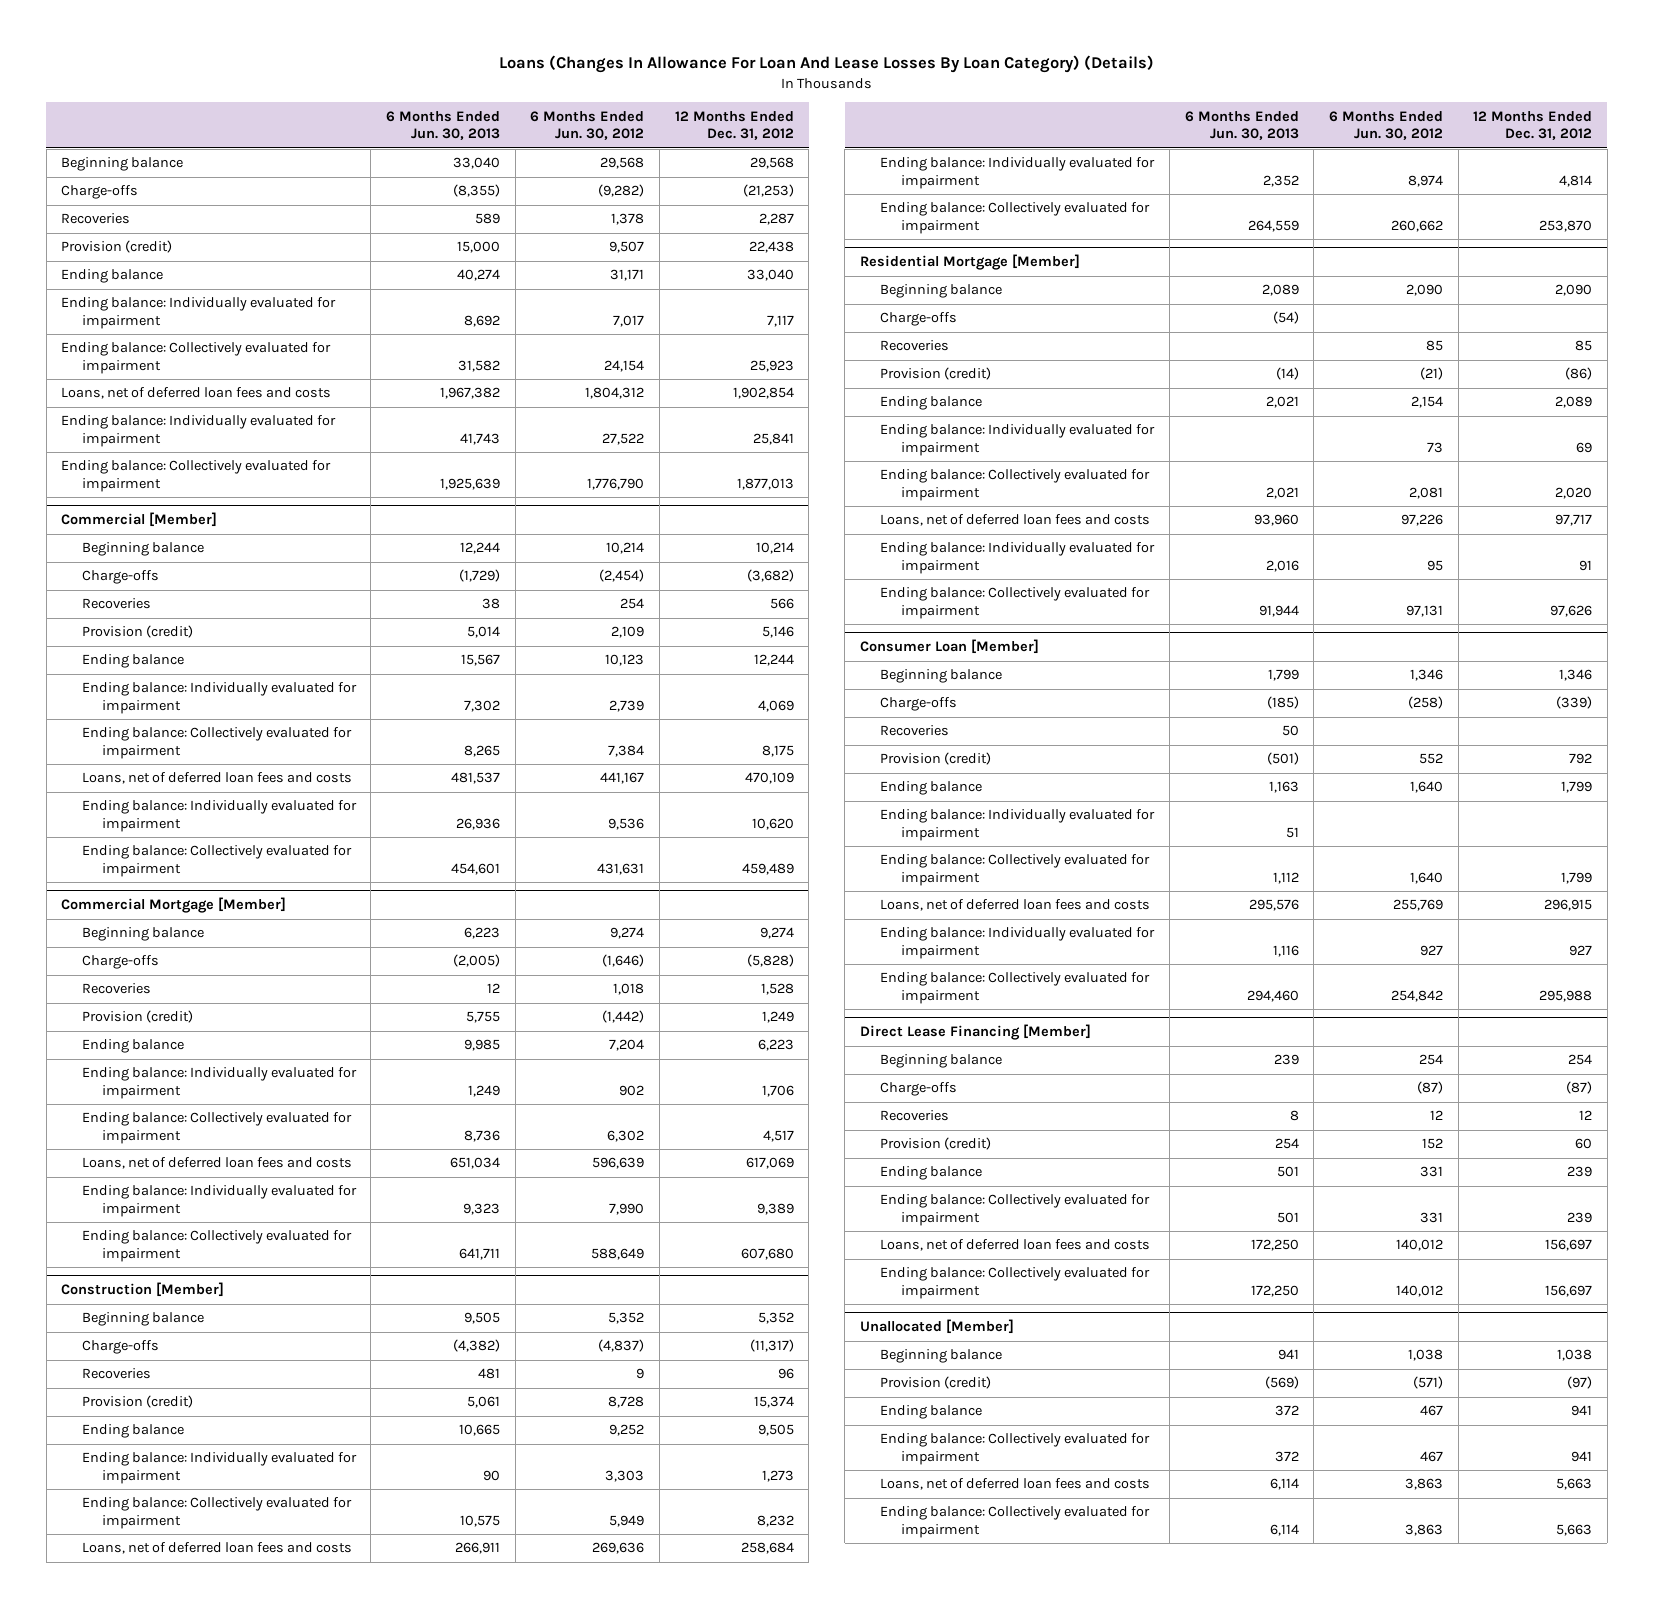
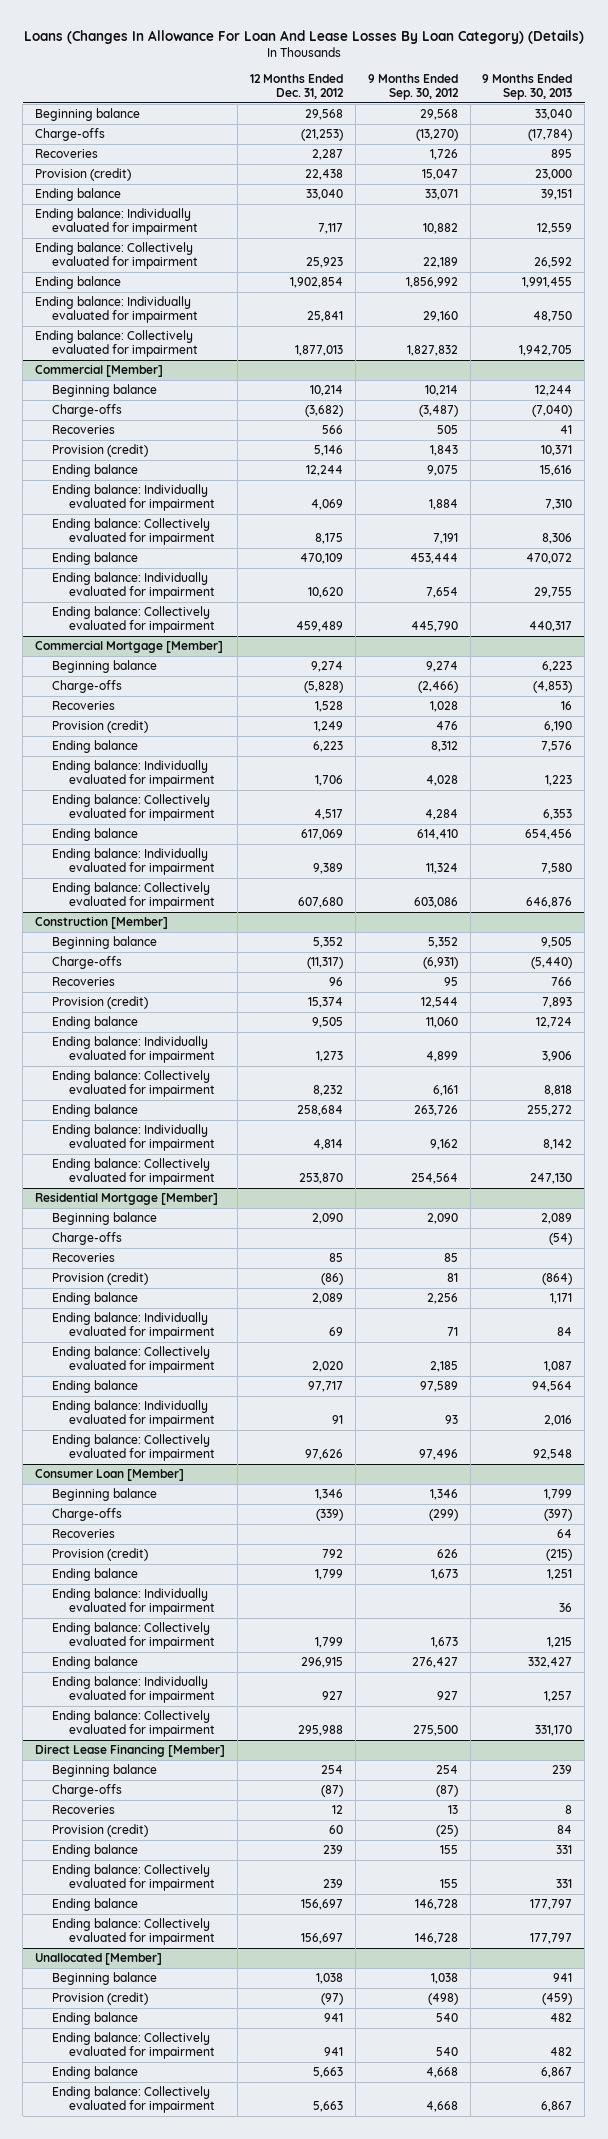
- | 6 Months Ended Jun. 30, 2013 | 6 Months Ended Jun. 30, 2012 | 12 Months Ended Dec. 31, 2012
+ | 12 Months Ended Dec. 31, 2012 | 9 Months Ended Sep. 30, 2012 | 9 Months Ended Sep. 30, 2013
- Loans, net of deferred loan fees and costs | 1,967,382 | 1,804,312 | 1,902,854
+ Ending balance | 1,902,854 | 1,856,992 | 1,991,455
@ Commercial [Member]
- Loans, net of deferred loan fees and costs | 481,537 | 441,167 | 470,109
+ Ending balance | 470,109 | 453,444 | 470,072
@ Commercial Mortgage [Member]
- Loans, net of deferred loan fees and costs | 651,034 | 596,639 | 617,069
+ Ending balance | 617,069 | 614,410 | 654,456
@ Construction [Member]
- Loans, net of deferred loan fees and costs | 266,911 | 269,636 | 258,684
+ Ending balance | 258,684 | 263,726 | 255,272
@ Residential Mortgage [Member]
- Loans, net of deferred loan fees and costs | 93,960 | 97,226 | 97,717
+ Ending balance | 97,717 | 97,589 | 94,564
@ Consumer Loan [Member]
- Loans, net of deferred loan fees and costs | 295,576 | 255,769 | 296,915
+ Ending balance | 296,915 | 276,427 | 332,427
@ Direct Lease Financing [Member]
- Loans, net of deferred loan fees and costs | 172,250 | 140,012 | 156,697
+ Ending balance | 156,697 | 146,728 | 177,797
@ Unallocated [Member]
- Loans, net of deferred loan fees and costs | 6,114 | 3,863 | 5,663
+ Ending balance | 5,663 | 4,668 | 6,867

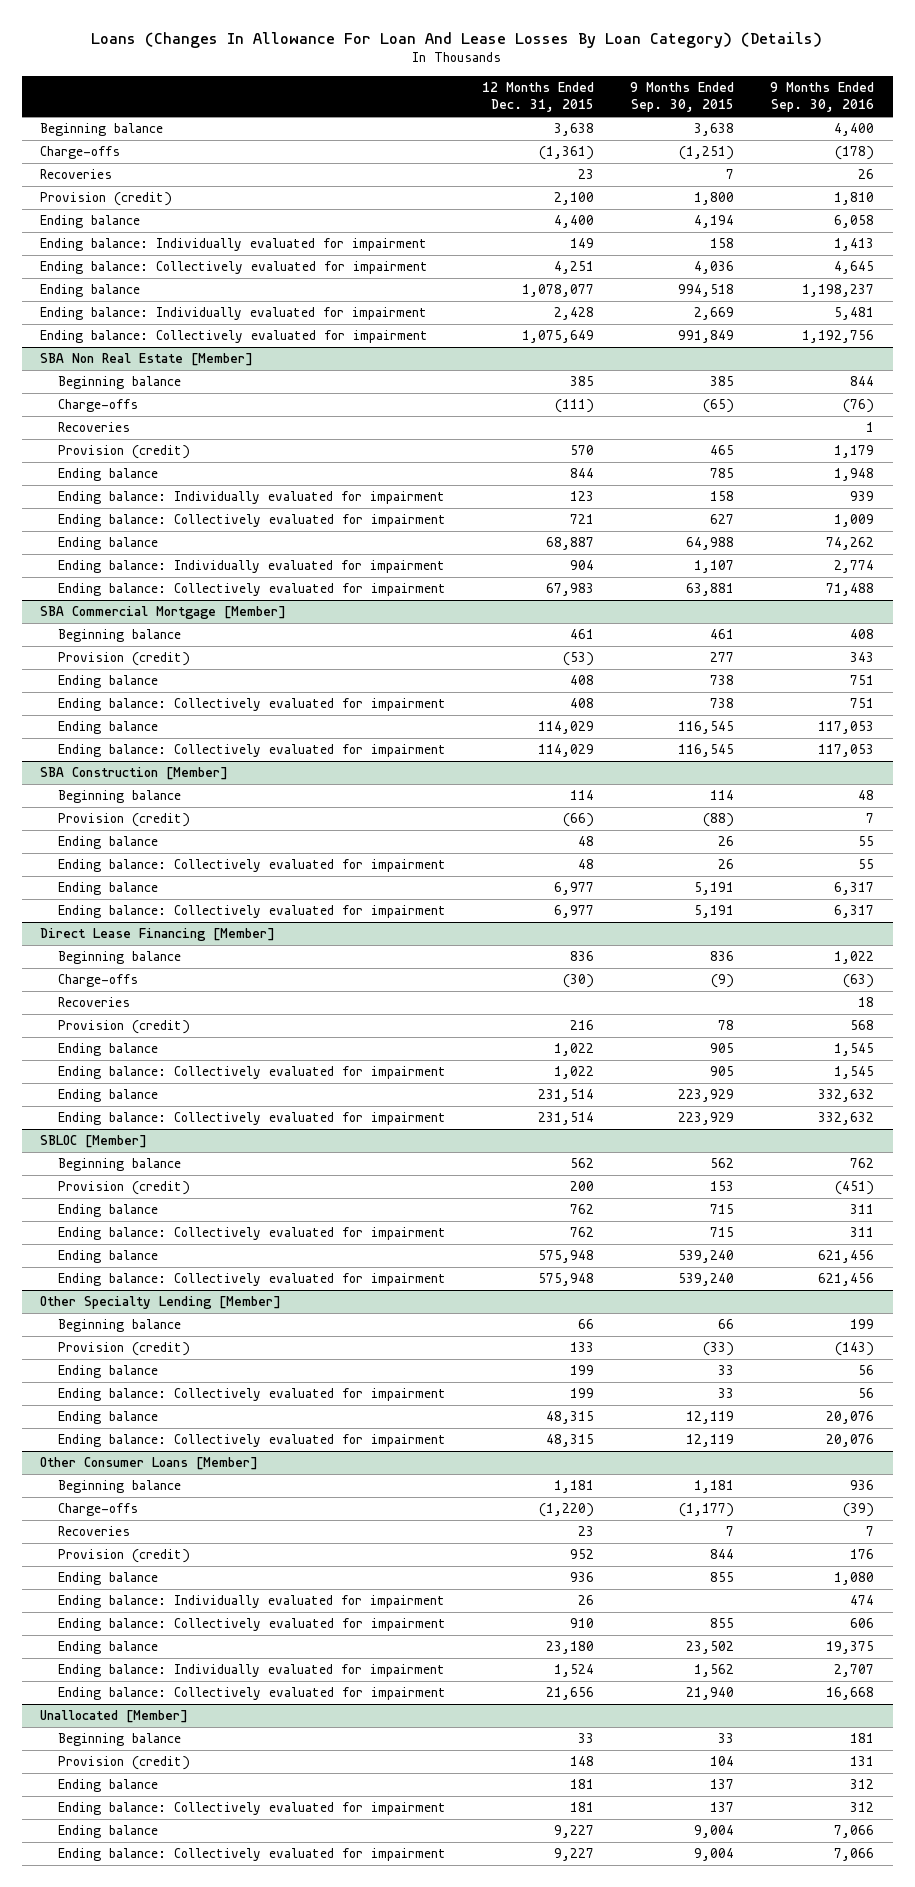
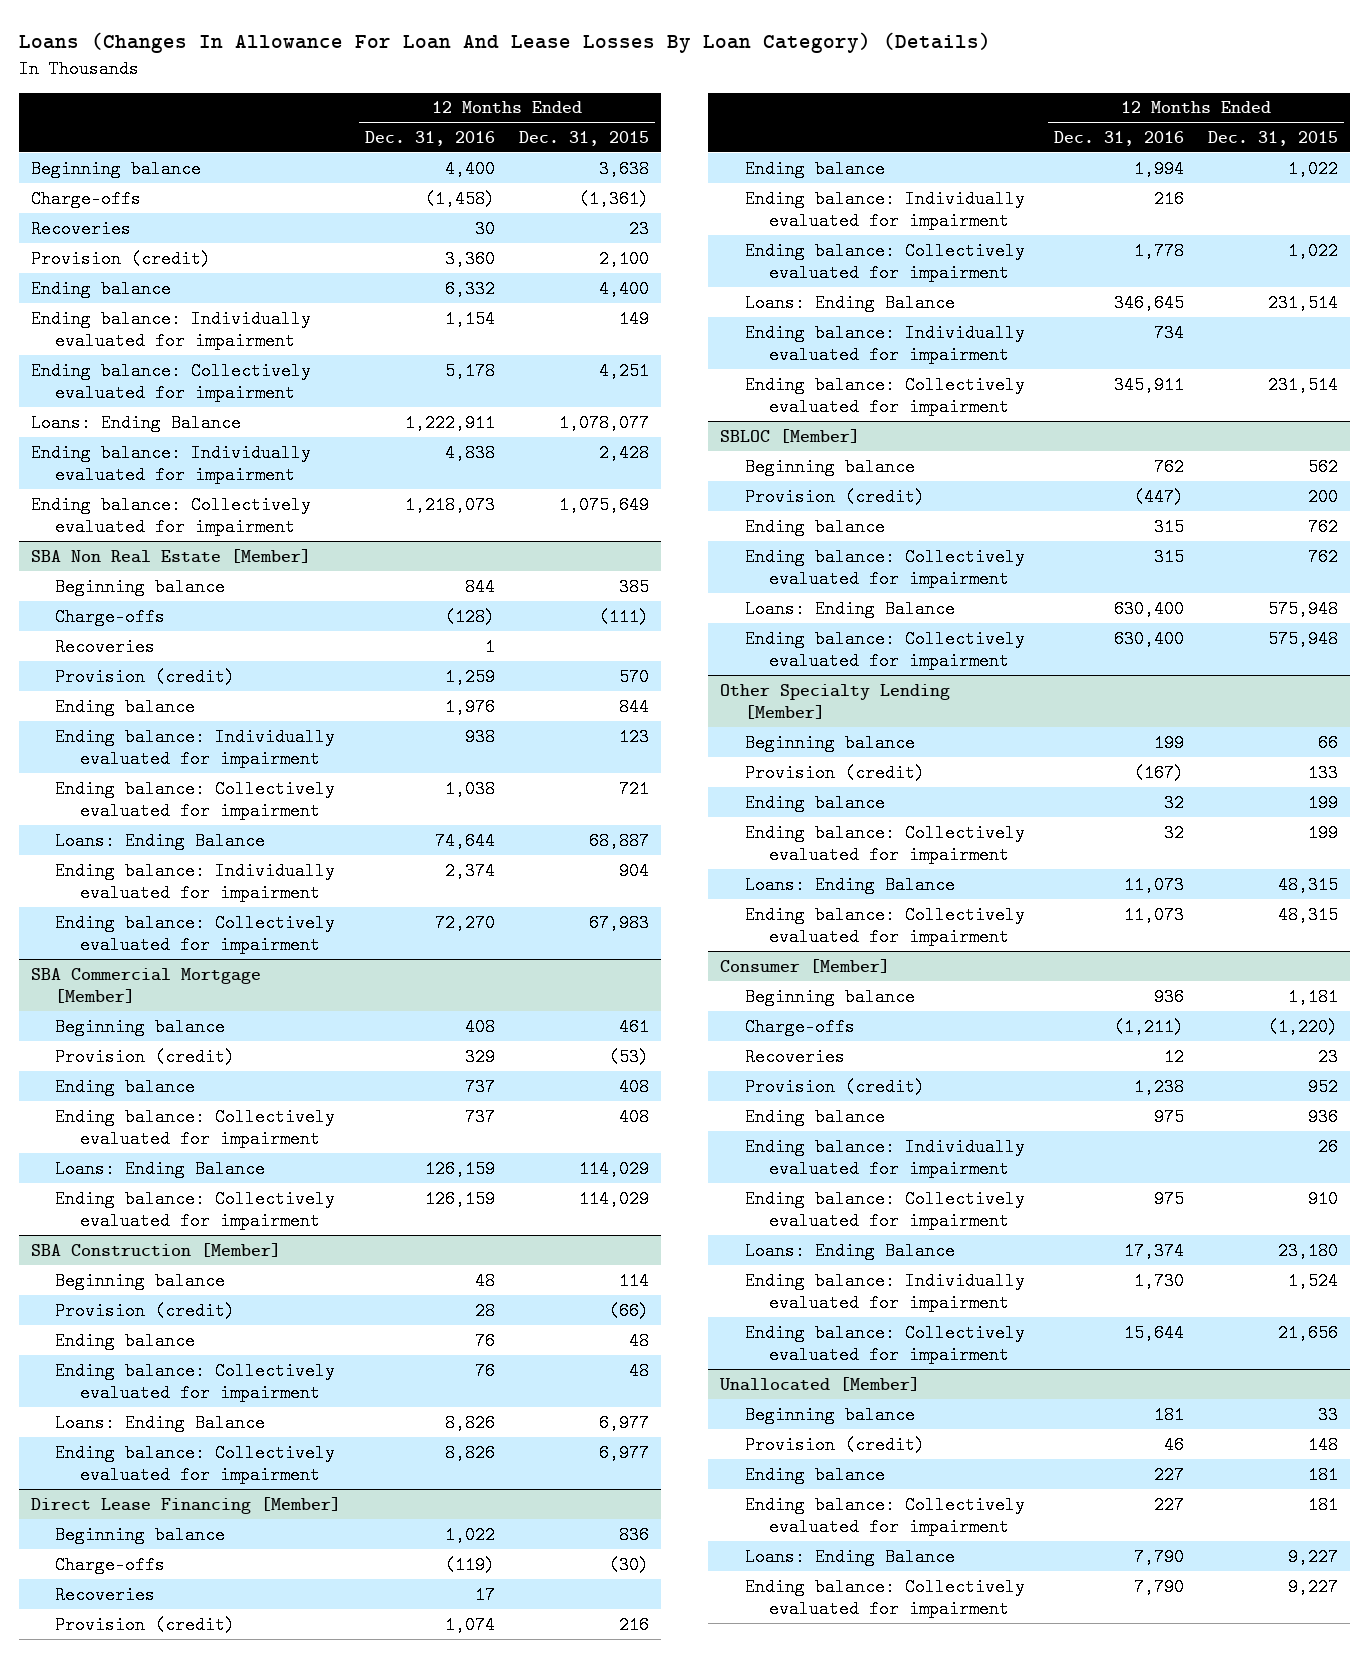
- | 12 Months Ended Dec. 31, 2015 | 9 Months Ended Sep. 30, 2015 | 9 Months Ended Sep. 30, 2016
+ | 12 Months Ended Dec. 31, 2016 | 12 Months Ended Dec. 31, 2015
- Ending balance | 1,078,077 | 994,518 | 1,198,237
+ Loans: Ending Balance | 1,222,911 | 1,078,077
@ SBA Non Real Estate [Member]
- Ending balance | 68,887 | 64,988 | 74,262
+ Loans: Ending Balance | 74,644 | 68,887
@ SBA Commercial Mortgage [Member]
- Ending balance | 114,029 | 116,545 | 117,053
+ Loans: Ending Balance | 126,159 | 114,029
@ SBA Construction [Member]
- Ending balance | 6,977 | 5,191 | 6,317
+ Loans: Ending Balance | 8,826 | 6,977
@ Direct Lease Financing [Member]
+ Ending balance: Individually evaluated for impairment | 216 |
- Ending balance | 231,514 | 223,929 | 332,632
+ Loans: Ending Balance | 346,645 | 231,514
+ Ending balance: Individually evaluated for impairment | 734 |
@ SBLOC [Member]
- Ending balance | 575,948 | 539,240 | 621,456
+ Loans: Ending Balance | 630,400 | 575,948
@ Other Specialty Lending [Member]
- Ending balance | 48,315 | 12,119 | 20,076
+ Loans: Ending Balance | 11,073 | 48,315
- Other Consumer Loans [Member]
+ Consumer [Member]
- Ending balance | 23,180 | 23,502 | 19,375
+ Loans: Ending Balance | 17,374 | 23,180
@ Unallocated [Member]
- Ending balance | 9,227 | 9,004 | 7,066
+ Loans: Ending Balance | 7,790 | 9,227

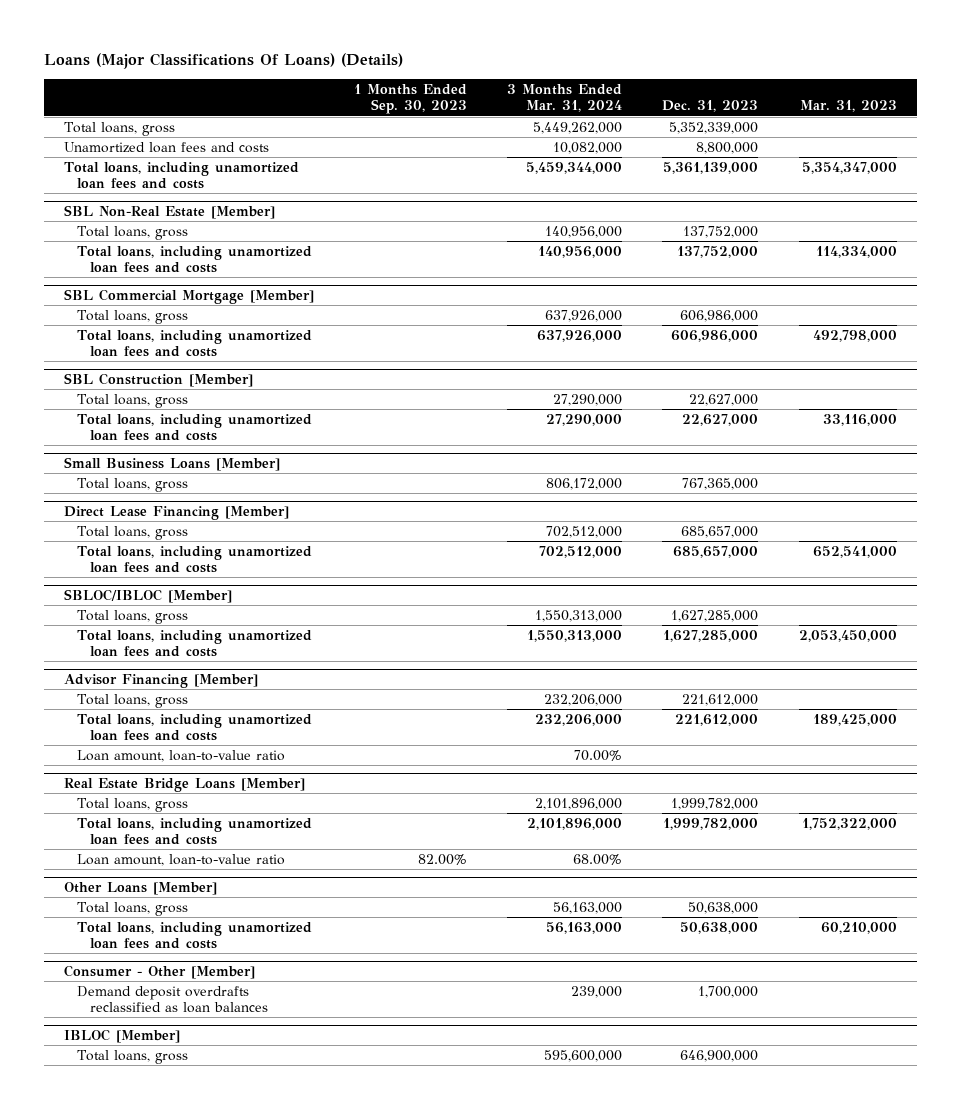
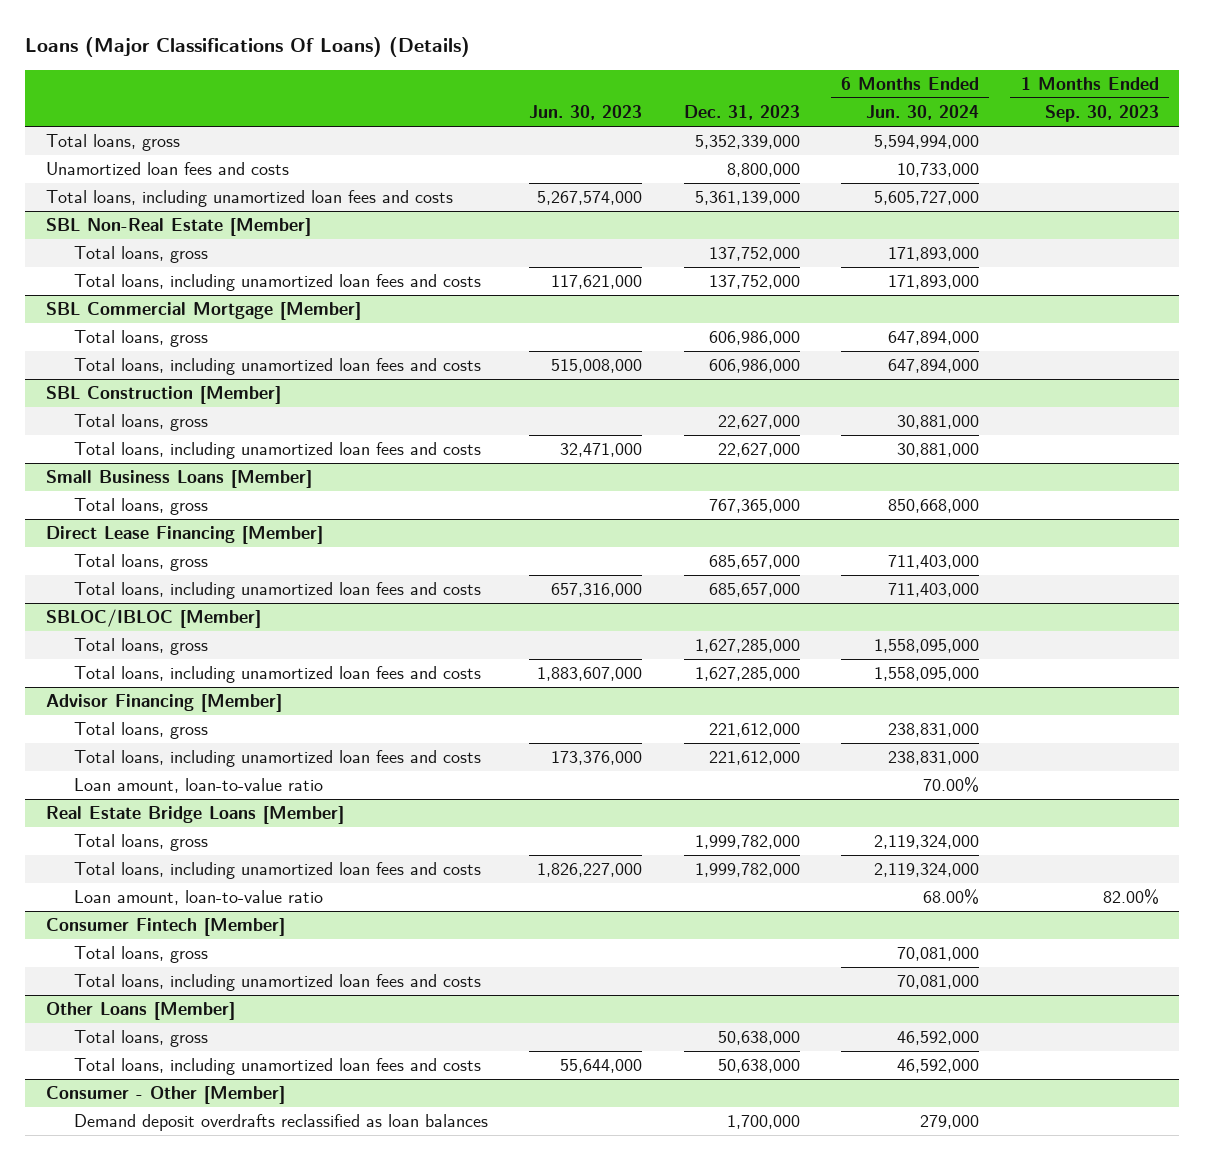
- | 1 Months Ended Sep. 30, 2023 | 3 Months Ended Mar. 31, 2024 | Dec. 31, 2023 | Mar. 31, 2023
+ | Jun. 30, 2023 | Dec. 31, 2023 | 6 Months Ended Jun. 30, 2024 | 1 Months Ended Sep. 30, 2023
+ Consumer Fintech [Member]
+ Total loans, gross | | | 70,081,000 |
+ Total loans, including unamortized loan fees and costs | | | 70,081,000 |
- IBLOC [Member]
- Total loans, gross | | 595,600,000 | 646,900,000 |

